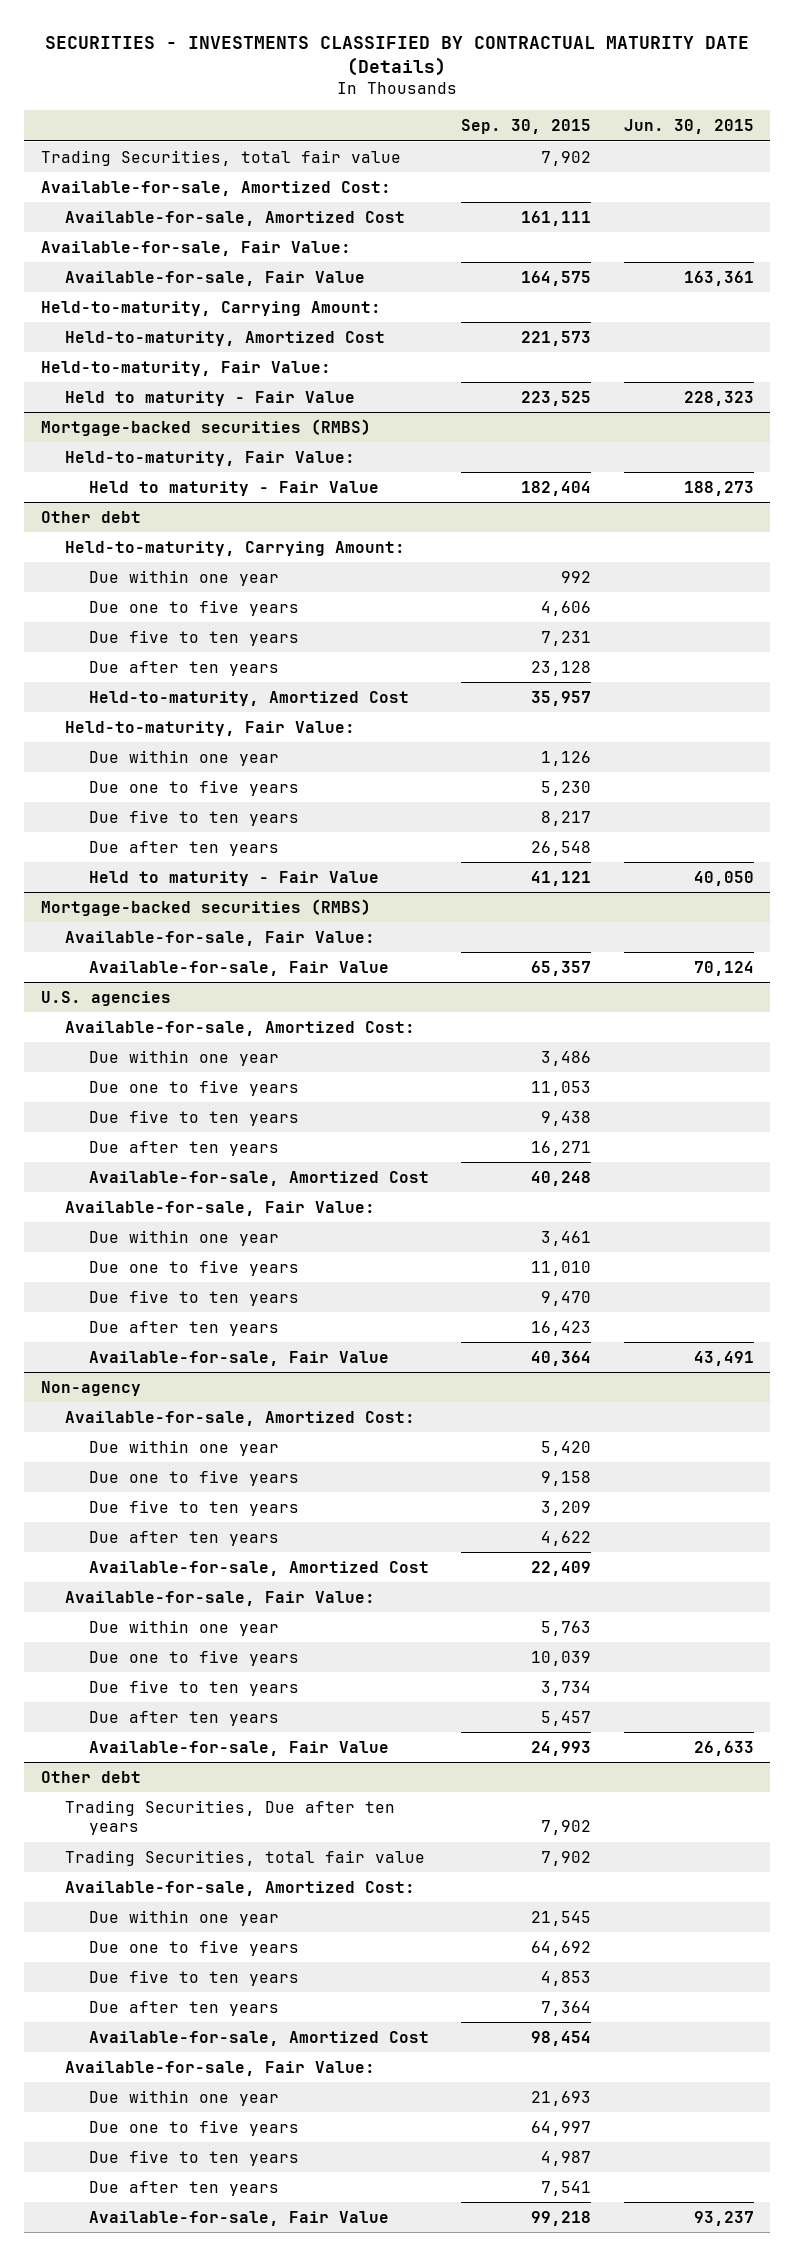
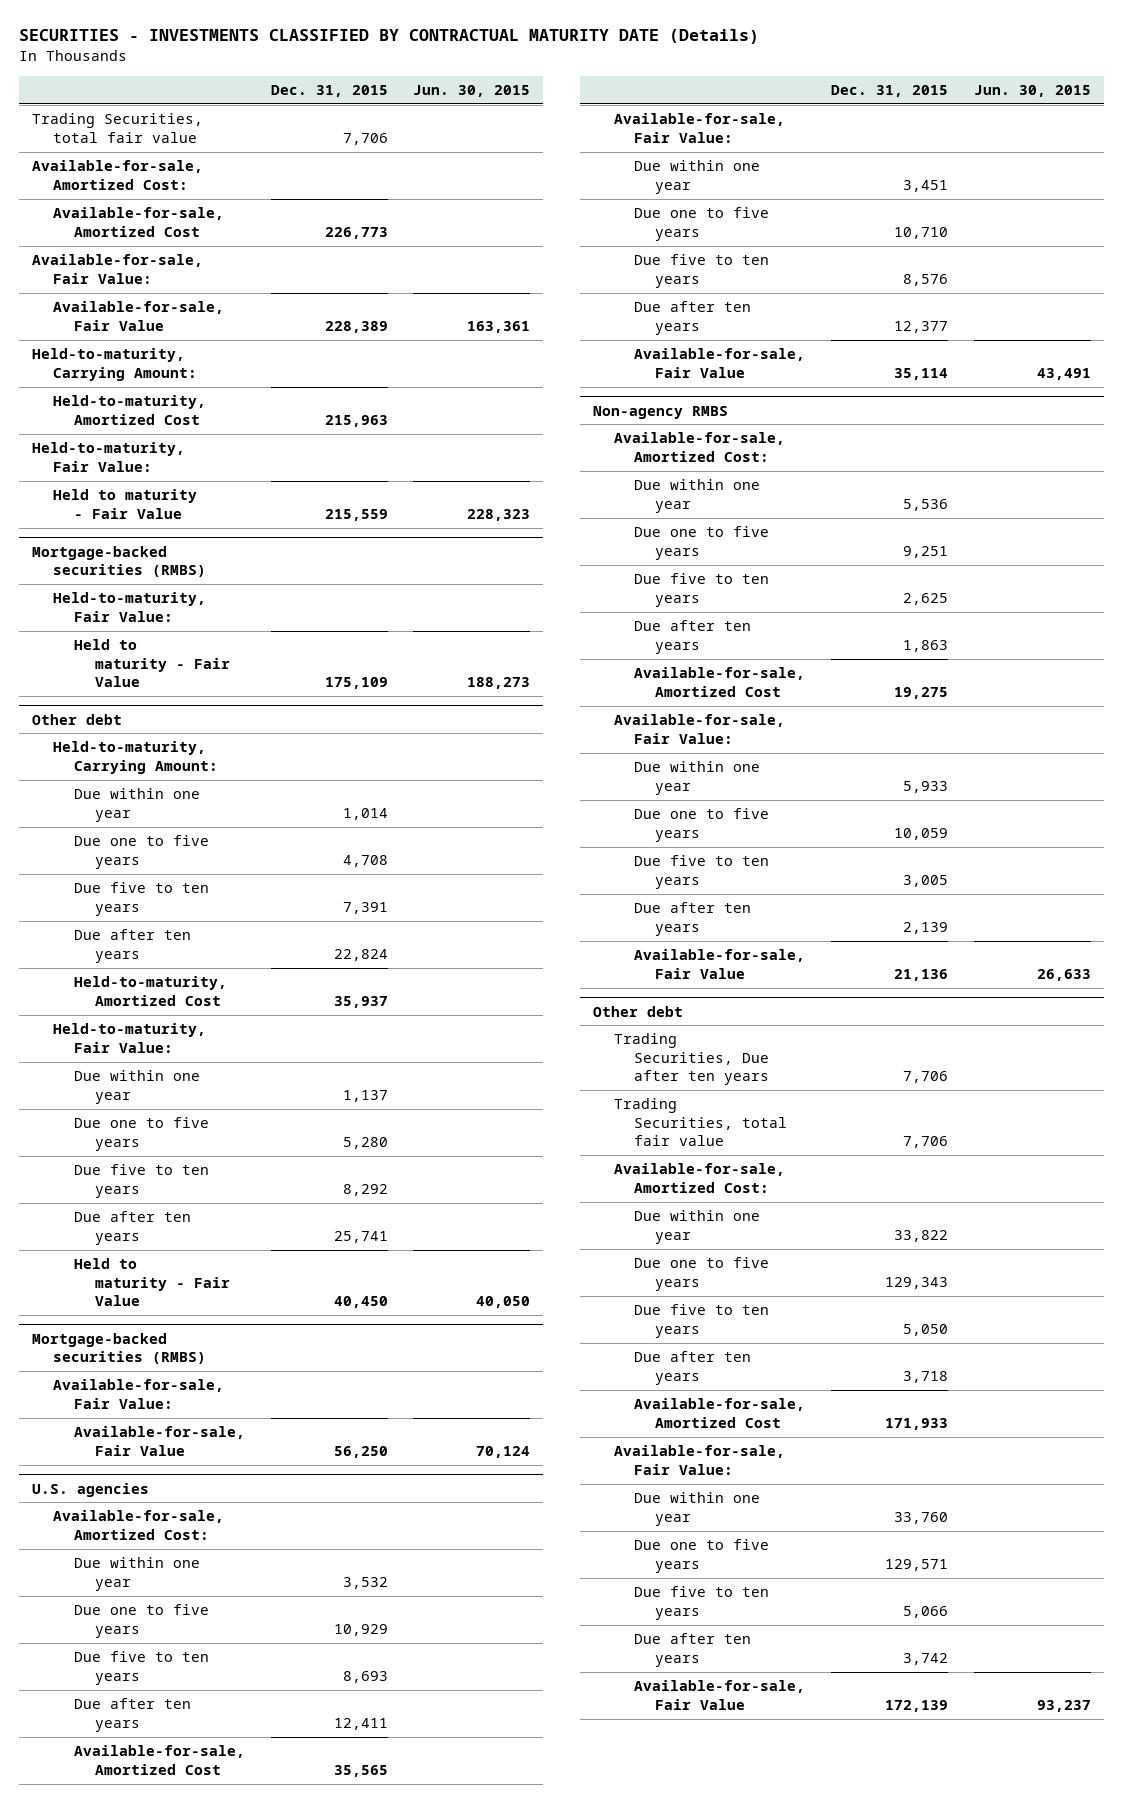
- | Sep. 30, 2015 | Jun. 30, 2015
+ | Dec. 31, 2015 | Jun. 30, 2015
- Non-agency
+ Non-agency RMBS

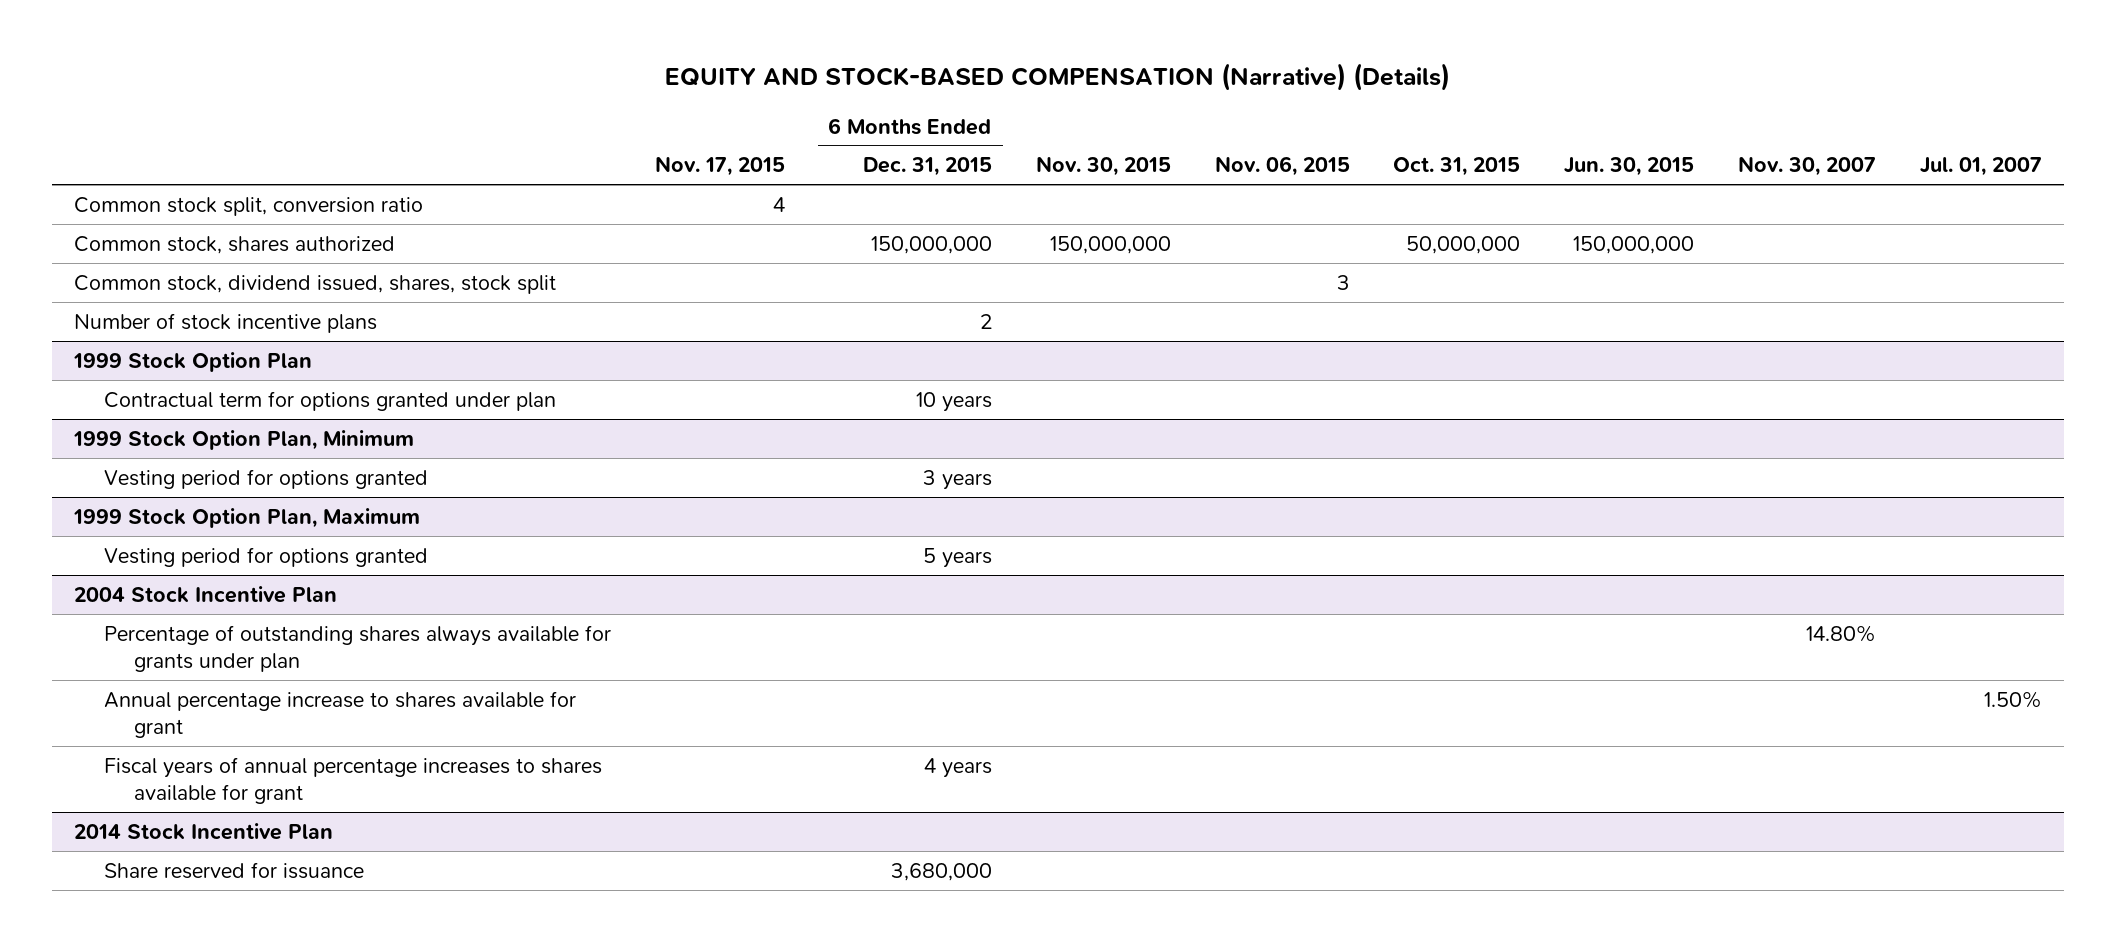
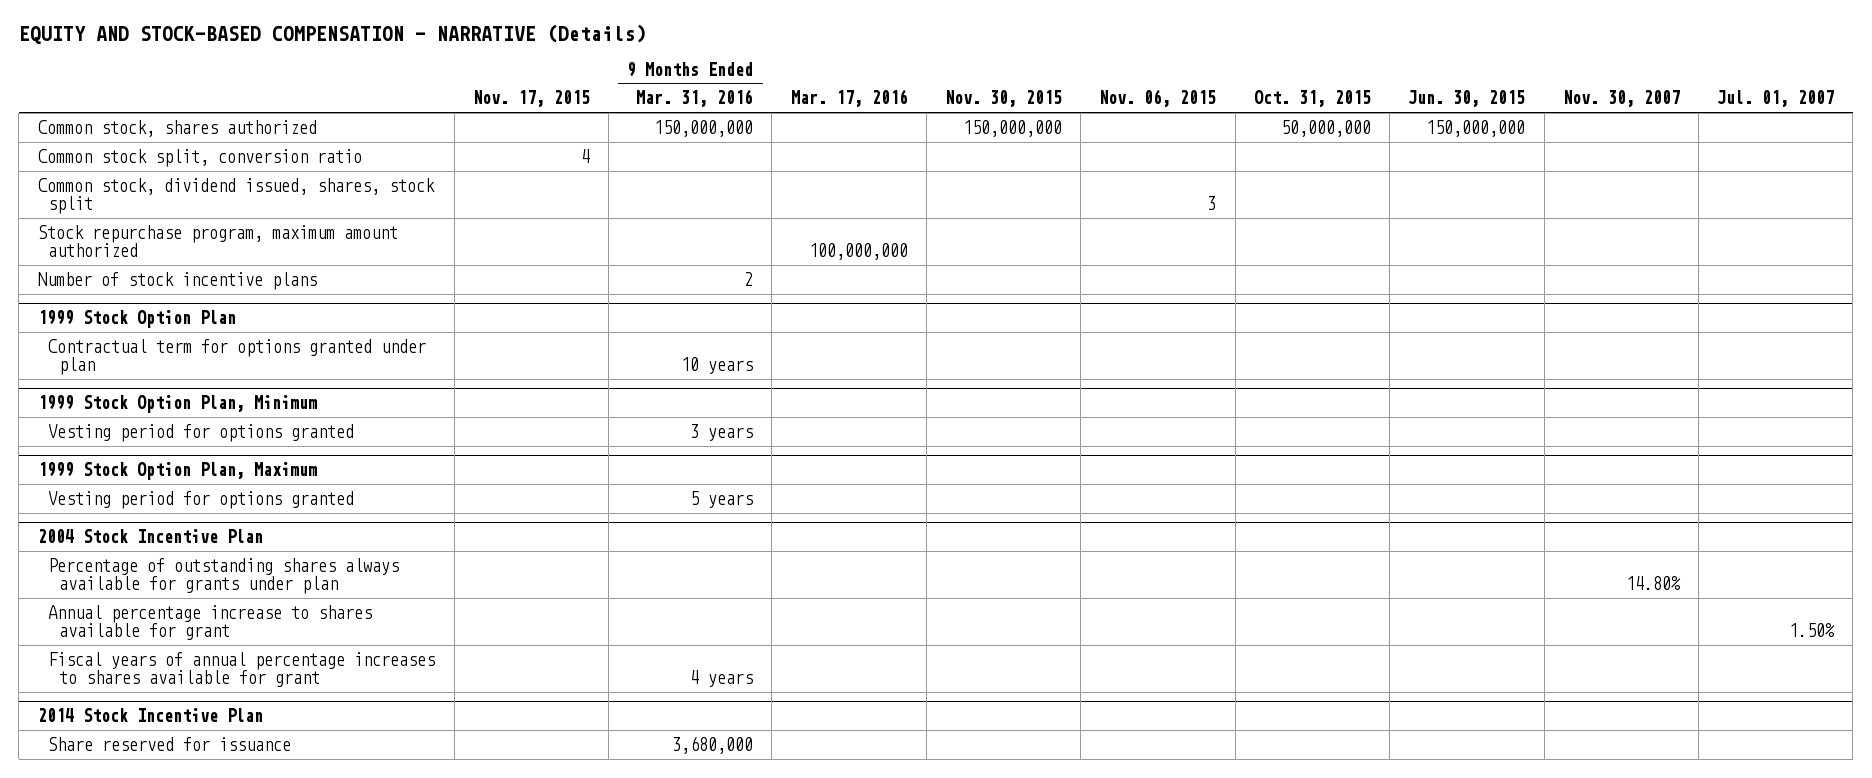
- EQUITY AND STOCK-BASED COMPENSATION (Narrative) (Details)
+ EQUITY AND STOCK-BASED COMPENSATION - NARRATIVE (Details)
- | Nov. 17, 2015 | 6 Months Ended Dec. 31, 2015 | Nov. 30, 2015 | Nov. 06, 2015 | Oct. 31, 2015 | Jun. 30, 2015 | Nov. 30, 2007 | Jul. 01, 2007
+ | Nov. 17, 2015 | 9 Months Ended Mar. 31, 2016 | Mar. 17, 2016 | Nov. 30, 2015 | Nov. 06, 2015 | Oct. 31, 2015 | Jun. 30, 2015 | Nov. 30, 2007 | Jul. 01, 2007
moved down: Common stock split, conversion ratio | 4 | | | | | | | |
+ Stock repurchase program, maximum amount authorized | | | 100,000,000 | | | | | |

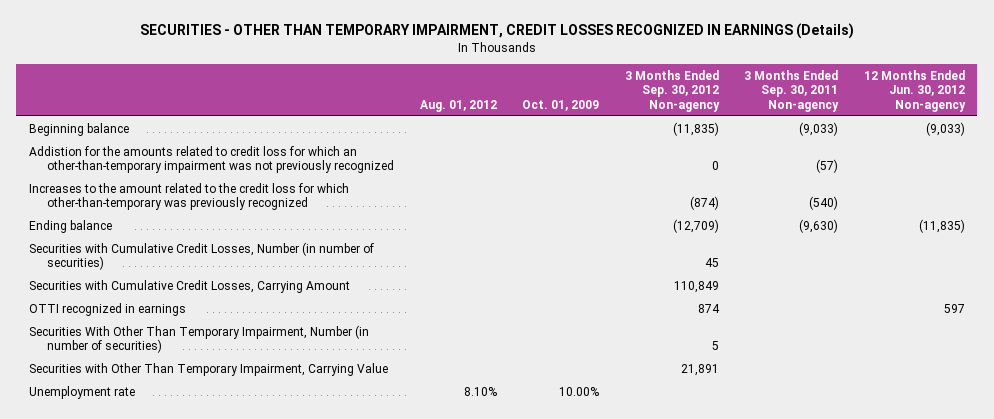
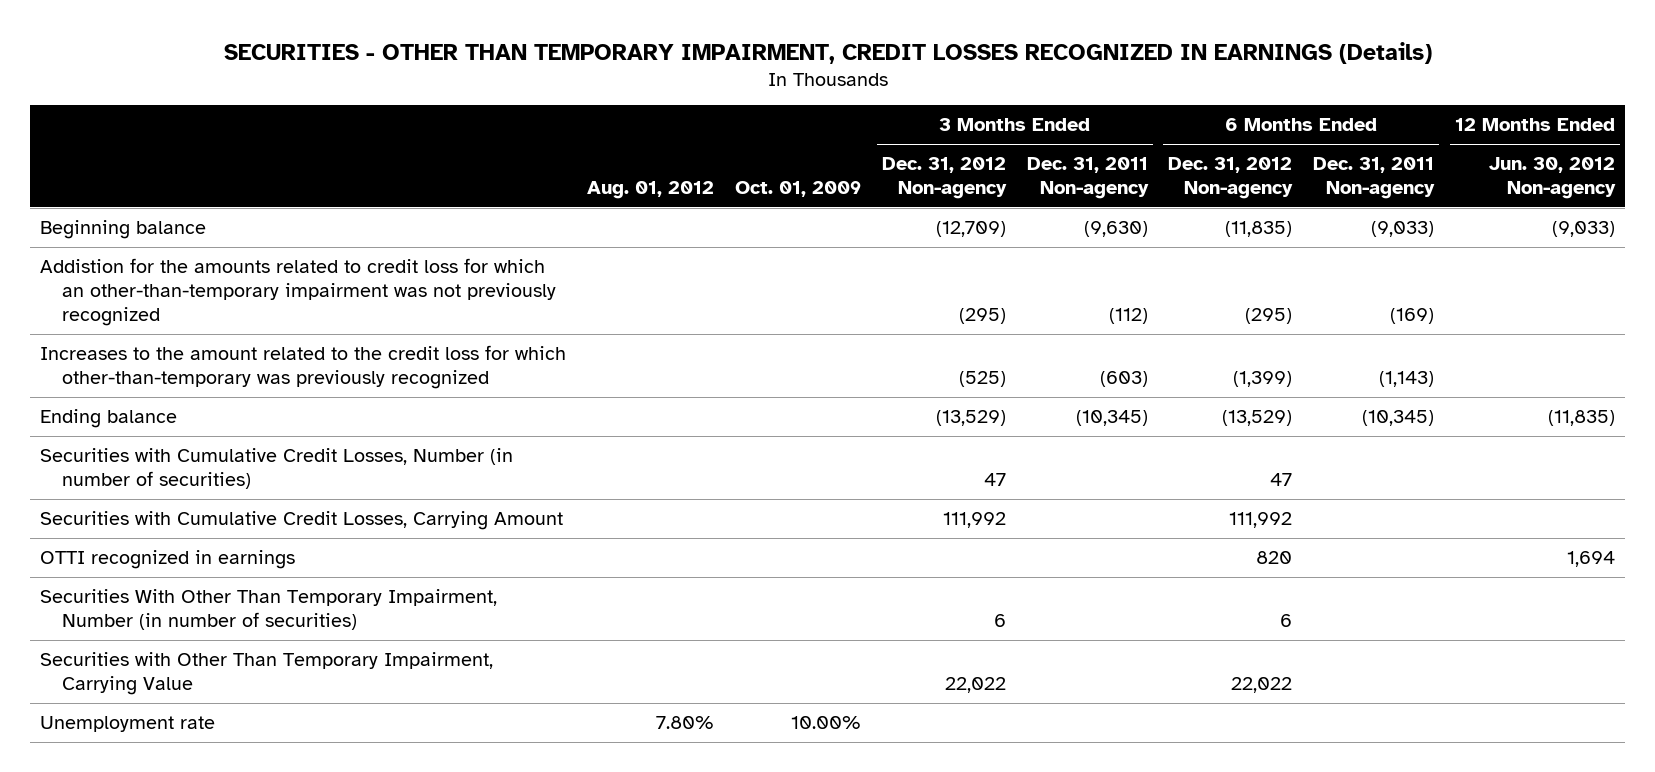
- | Aug. 01, 2012 | Oct. 01, 2009 | 3 Months Ended Sep. 30, 2012 Non-agency | 3 Months Ended Sep. 30, 2011 Non-agency | 12 Months Ended Jun. 30, 2012 Non-agency
+ | Aug. 01, 2012 | Oct. 01, 2009 | 3 Months Ended Dec. 31, 2012 Non-agency | 3 Months Ended Dec. 31, 2011 Non-agency | 6 Months Ended Dec. 31, 2012 Non-agency | 6 Months Ended Dec. 31, 2011 Non-agency | 12 Months Ended Jun. 30, 2012 Non-agency
- OTTI recognized in earnings | | | 874 | | 597
+ OTTI recognized in earnings | | | | | 820 | | 1,694
- Unemployment rate | 8.10% | 10.00% | | |
+ Unemployment rate | 7.80% | 10.00% | | | | |

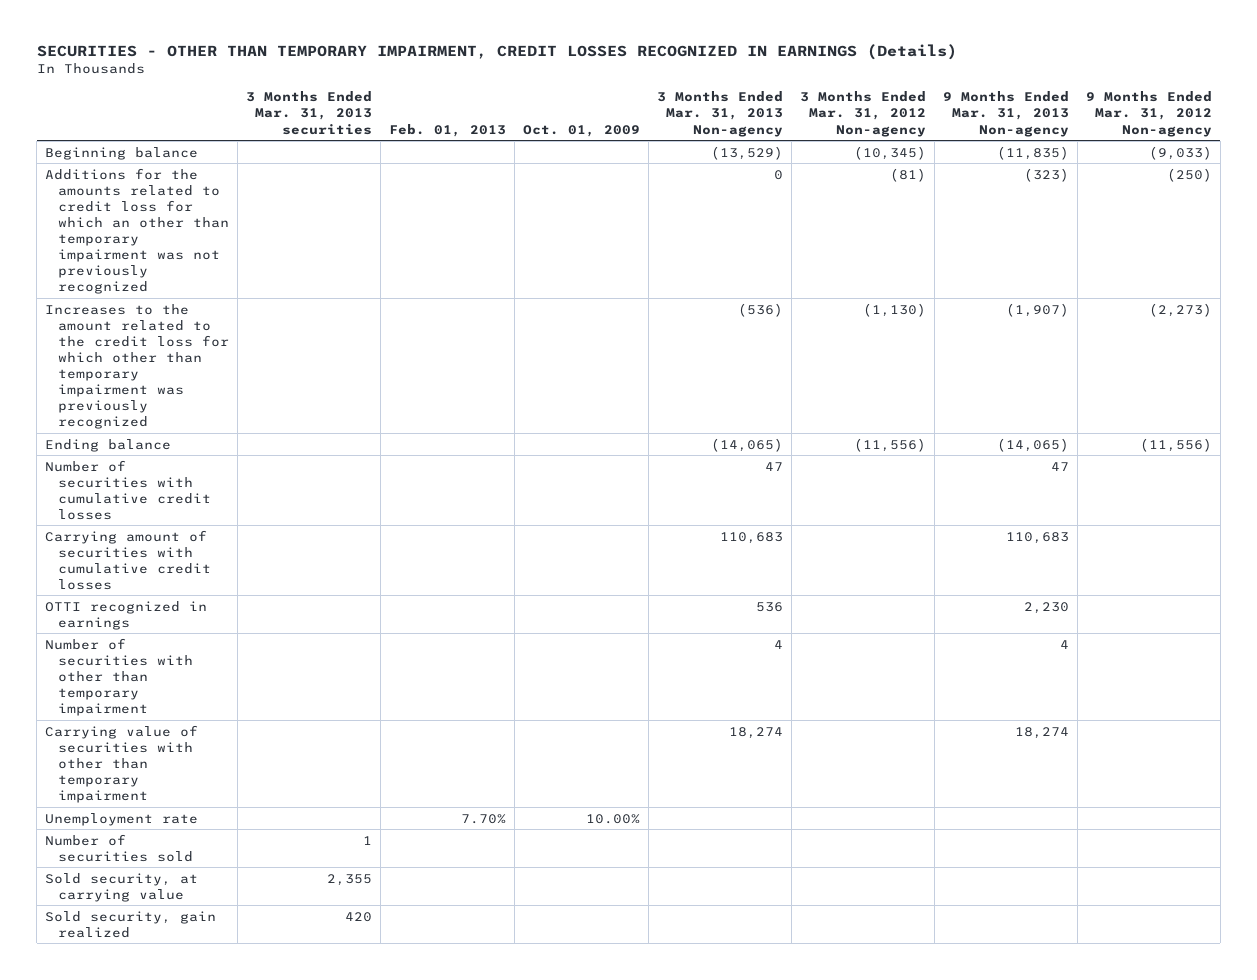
- | Aug. 01, 2012 | Oct. 01, 2009 | 3 Months Ended Dec. 31, 2012 Non-agency | 3 Months Ended Dec. 31, 2011 Non-agency | 6 Months Ended Dec. 31, 2012 Non-agency | 6 Months Ended Dec. 31, 2011 Non-agency | 12 Months Ended Jun. 30, 2012 Non-agency
+ | 3 Months Ended Mar. 31, 2013 securities | Feb. 01, 2013 | Oct. 01, 2009 | 3 Months Ended Mar. 31, 2013 Non-agency | 3 Months Ended Mar. 31, 2012 Non-agency | 9 Months Ended Mar. 31, 2013 Non-agency | 9 Months Ended Mar. 31, 2012 Non-agency
- Addistion for the amounts related to credit loss for which an other-than-temporary impairment was not previously recognized | | | (295) | (112) | (295) | (169) |
- Increases to the amount related to the credit loss for which other-than-temporary was previously recognized | | | (525) | (603) | (1,399) | (1,143) |
+ Additions for the amounts related to credit loss for which an other than temporary impairment was not previously recognized | | | | 0 | (81) | (323) | (250)
+ Increases to the amount related to the credit loss for which other than temporary impairment was previously recognized | | | | (536) | (1,130) | (1,907) | (2,273)
- Securities with Cumulative Credit Losses, Number (in number of securities) | | | 47 | | 47 | |
- Securities with Cumulative Credit Losses, Carrying Amount | | | 111,992 | | 111,992 | |
+ Number of securities with cumulative credit losses | | | | 47 | | 47 |
+ Carrying amount of securities with cumulative credit losses | | | | 110,683 | | 110,683 |
- Securities With Other Than Temporary Impairment, Number (in number of securities) | | | 6 | | 6 | |
- Securities with Other Than Temporary Impairment, Carrying Value | | | 22,022 | | 22,022 | |
+ Number of securities with other than temporary impairment | | | | 4 | | 4 |
+ Carrying value of securities with other than temporary impairment | | | | 18,274 | | 18,274 |
+ Number of securities sold | 1 | | | | | |
+ Sold security, at carrying value | 2,355 | | | | | |
+ Sold security, gain realized | 420 | | | | | |

